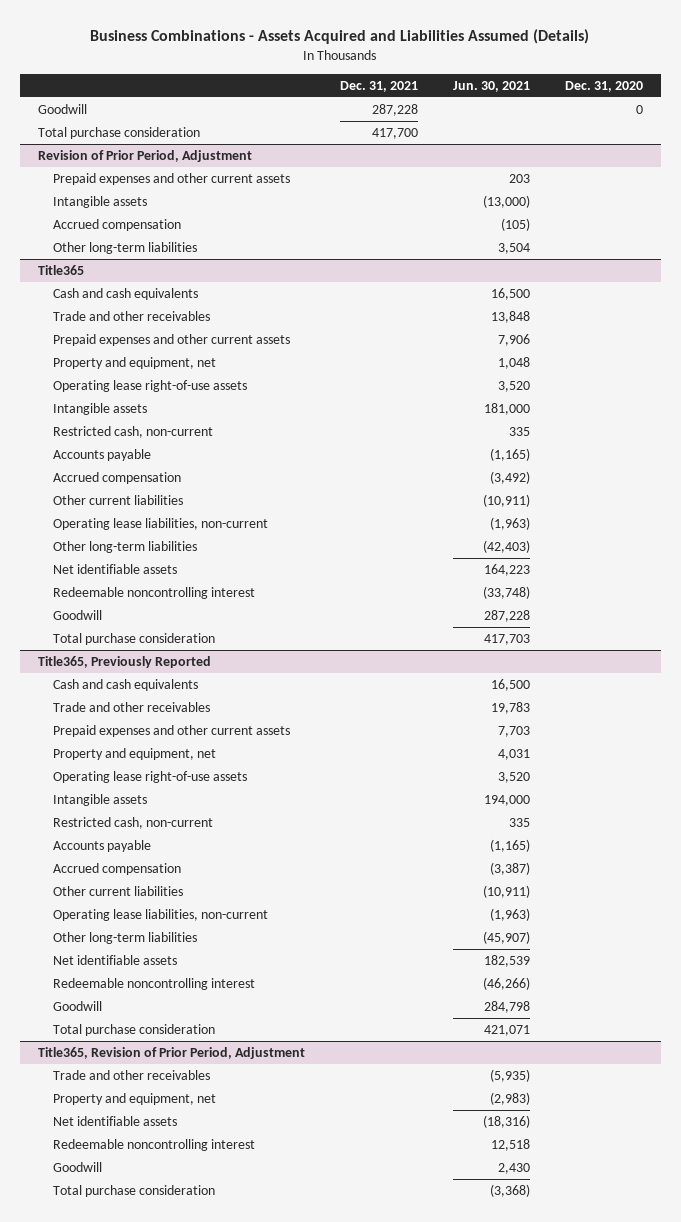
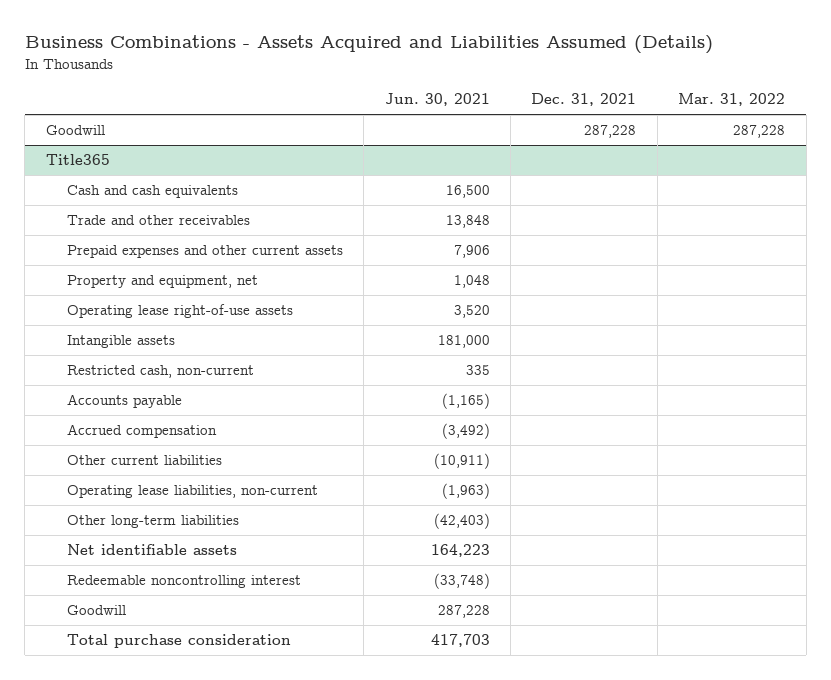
- | Dec. 31, 2021 | Jun. 30, 2021 | Dec. 31, 2020
+ | Jun. 30, 2021 | Dec. 31, 2021 | Mar. 31, 2022
- Total purchase consideration | 417,700 | |
- Revision of Prior Period, Adjustment
- Prepaid expenses and other current assets | | 203 |
- Intangible assets | | (13,000) |
- Accrued compensation | | (105) |
- Other long-term liabilities | | 3,504 |
- Title365, Previously Reported
- Cash and cash equivalents | | 16,500 |
- Trade and other receivables | | 19,783 |
- Prepaid expenses and other current assets | | 7,703 |
- Property and equipment, net | | 4,031 |
- Operating lease right-of-use assets | | 3,520 |
- Intangible assets | | 194,000 |
- Restricted cash, non-current | | 335 |
- Accounts payable | | (1,165) |
- Accrued compensation | | (3,387) |
- Other current liabilities | | (10,911) |
- Operating lease liabilities, non-current | | (1,963) |
- Other long-term liabilities | | (45,907) |
- Net identifiable assets | | 182,539 |
- Redeemable noncontrolling interest | | (46,266) |
- Goodwill | | 284,798 |
- Total purchase consideration | | 421,071 |
- Title365, Revision of Prior Period, Adjustment
- Trade and other receivables | | (5,935) |
- Property and equipment, net | | (2,983) |
- Net identifiable assets | | (18,316) |
- Redeemable noncontrolling interest | | 12,518 |
- Goodwill | | 2,430 |
- Total purchase consideration | | (3,368) |

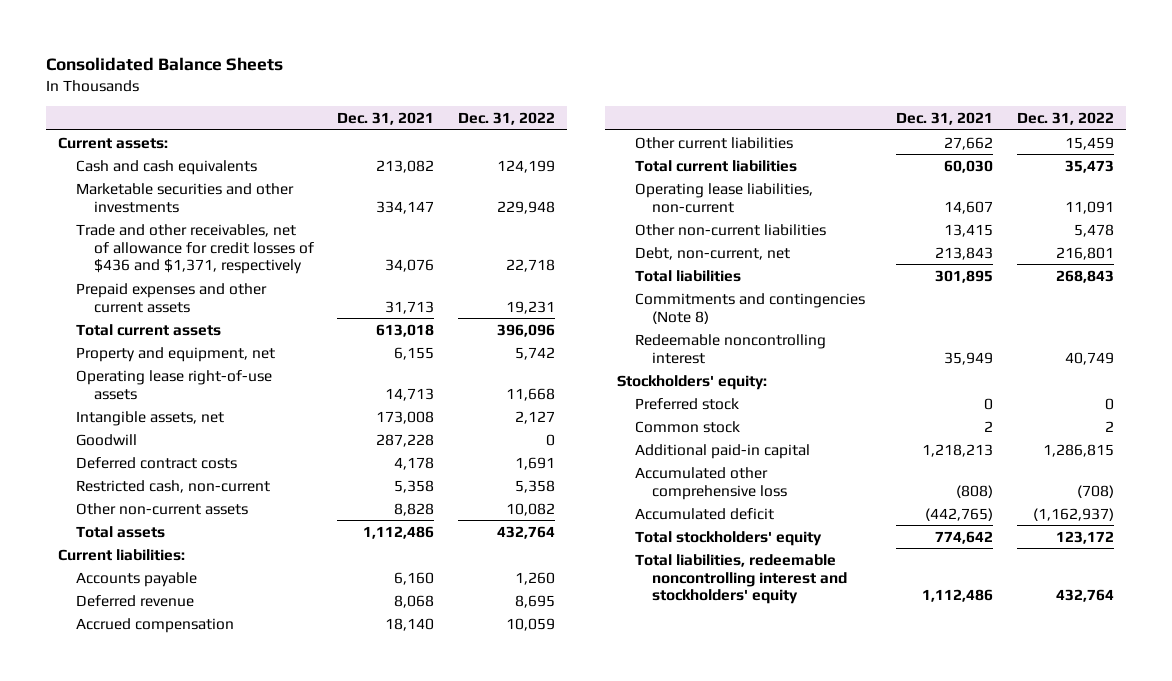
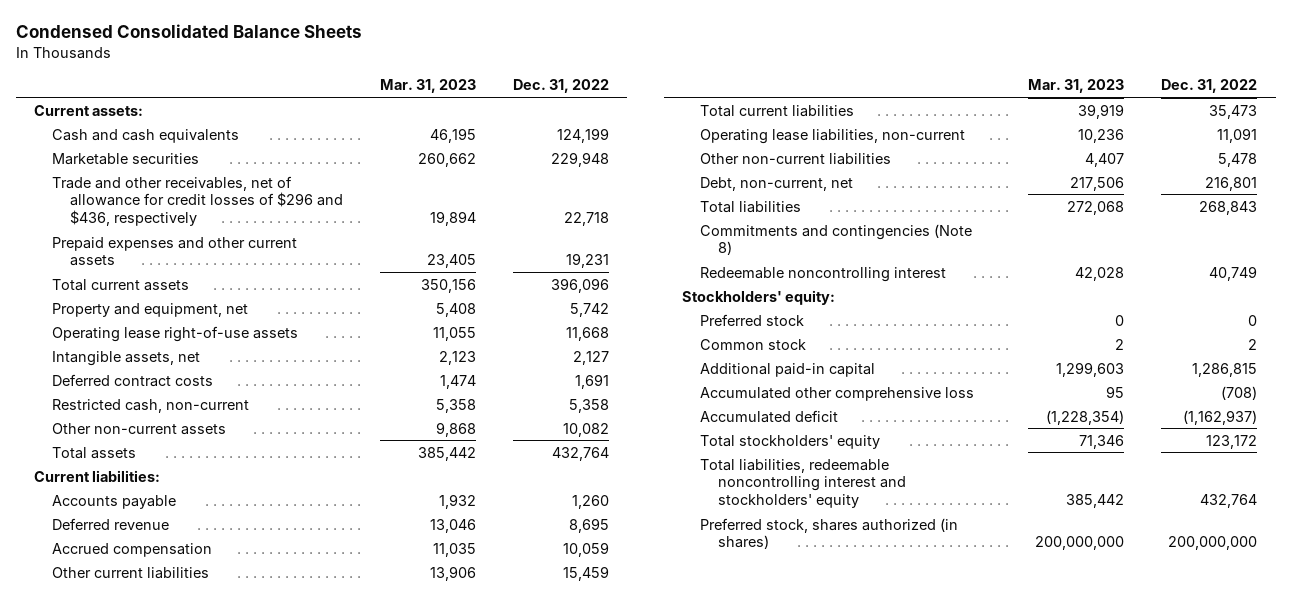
- Consolidated Balance Sheets
+ Condensed Consolidated Balance Sheets
- | Dec. 31, 2021 | Dec. 31, 2022
+ | Mar. 31, 2023 | Dec. 31, 2022
- Marketable securities and other investments | 334,147 | 229,948
- Trade and other receivables, net of allowance for credit losses of $436 and $1,371, respectively | 34,076 | 22,718
+ Marketable securities | 260,662 | 229,948
+ Trade and other receivables, net of allowance for credit losses of $296 and $436, respectively | 19,894 | 22,718
- Goodwill | 287,228 | 0
+ Preferred stock, shares authorized (in shares) | 200,000,000 | 200,000,000

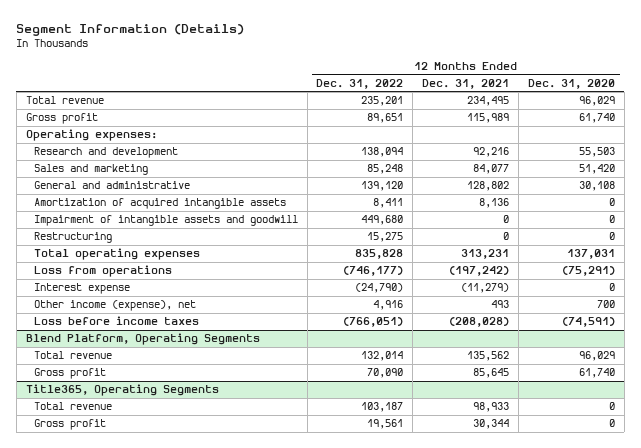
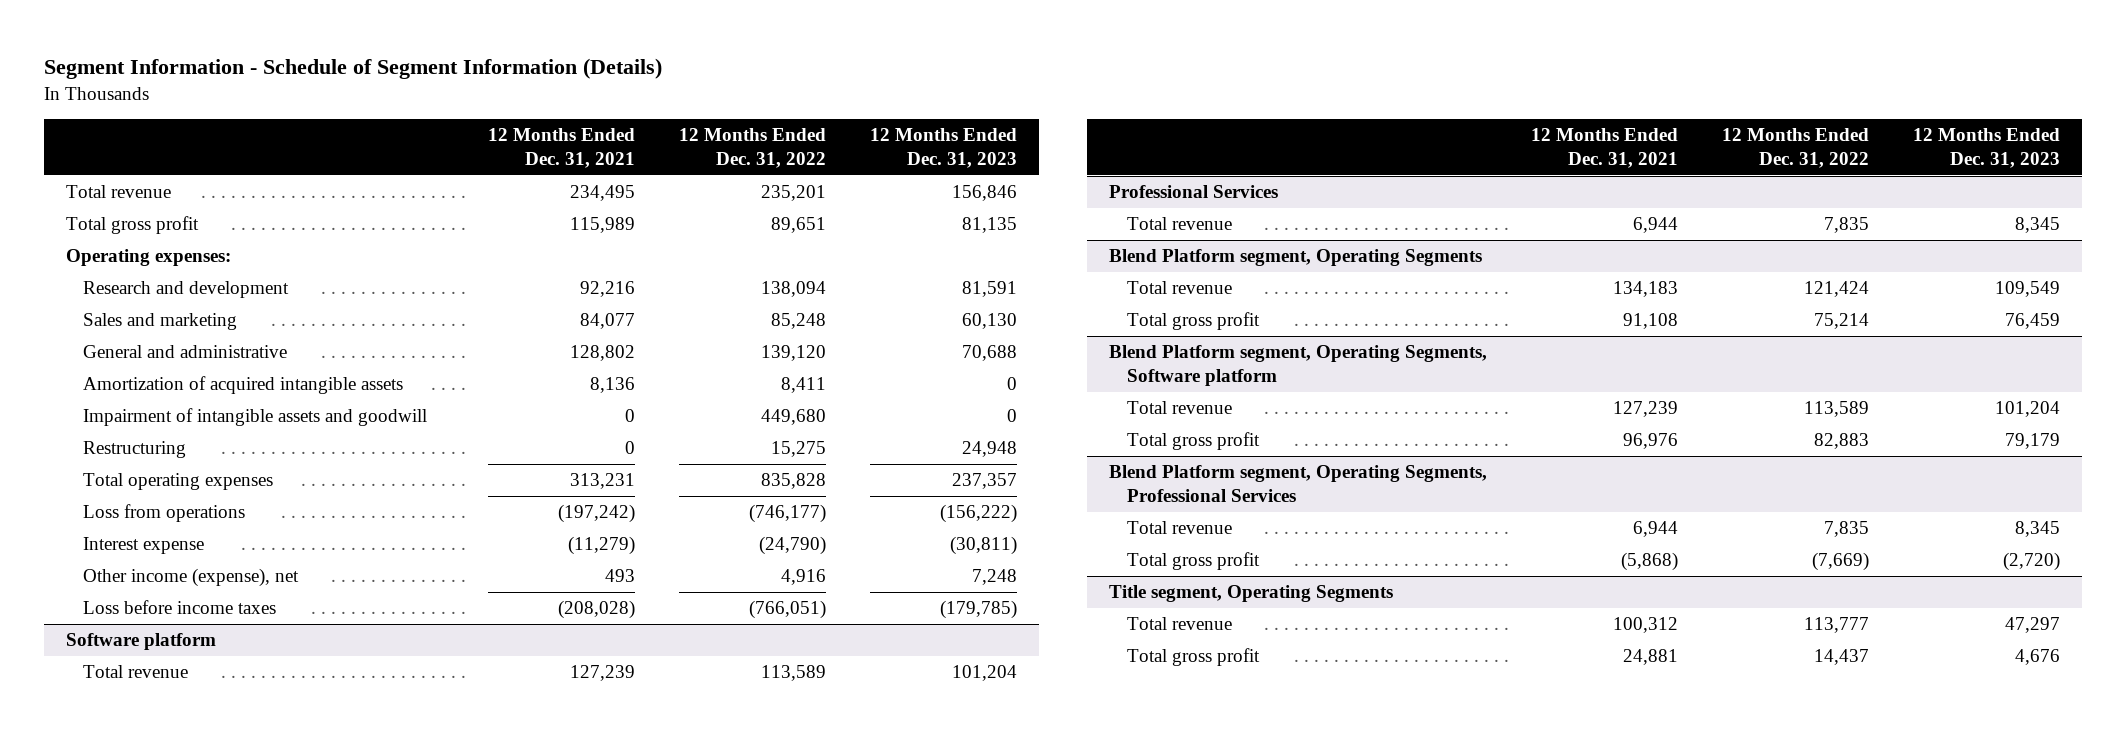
- Segment Information (Details)
+ Segment Information - Schedule of Segment Information (Details)
- | 12 Months Ended Dec. 31, 2022 | 12 Months Ended Dec. 31, 2021 | 12 Months Ended Dec. 31, 2020
+ | 12 Months Ended Dec. 31, 2021 | 12 Months Ended Dec. 31, 2022 | 12 Months Ended Dec. 31, 2023
- Gross profit | 89,651 | 115,989 | 61,740
+ Total gross profit | 115,989 | 89,651 | 81,135
- Blend Platform, Operating Segments
- Total revenue | 132,014 | 135,562 | 96,029
- Gross profit | 70,090 | 85,645 | 61,740
- Title365, Operating Segments
- Total revenue | 103,187 | 98,933 | 0
- Gross profit | 19,561 | 30,344 | 0
+ Software platform
+ Total revenue | 127,239 | 113,589 | 101,204
+ Professional Services
+ Total revenue | 6,944 | 7,835 | 8,345
+ Blend Platform segment, Operating Segments
+ Total revenue | 134,183 | 121,424 | 109,549
+ Total gross profit | 91,108 | 75,214 | 76,459
+ Blend Platform segment, Operating Segments, Software platform
+ Total revenue | 127,239 | 113,589 | 101,204
+ Total gross profit | 96,976 | 82,883 | 79,179
+ Blend Platform segment, Operating Segments, Professional Services
+ Total revenue | 6,944 | 7,835 | 8,345
+ Total gross profit | (5,868) | (7,669) | (2,720)
+ Title segment, Operating Segments
+ Total revenue | 100,312 | 113,777 | 47,297
+ Total gross profit | 24,881 | 14,437 | 4,676

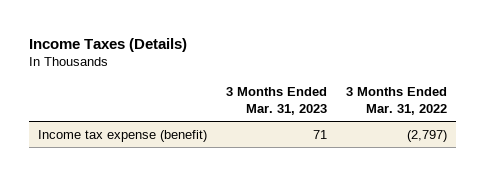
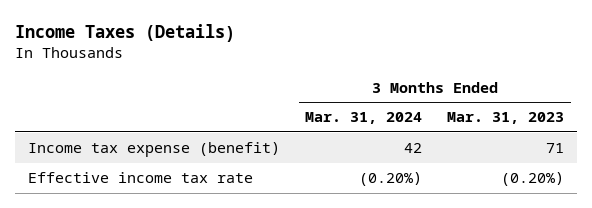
- | 3 Months Ended Mar. 31, 2023 | 3 Months Ended Mar. 31, 2022
+ | 3 Months Ended Mar. 31, 2024 | 3 Months Ended Mar. 31, 2023
+ Effective income tax rate | (0.20%) | (0.20%)

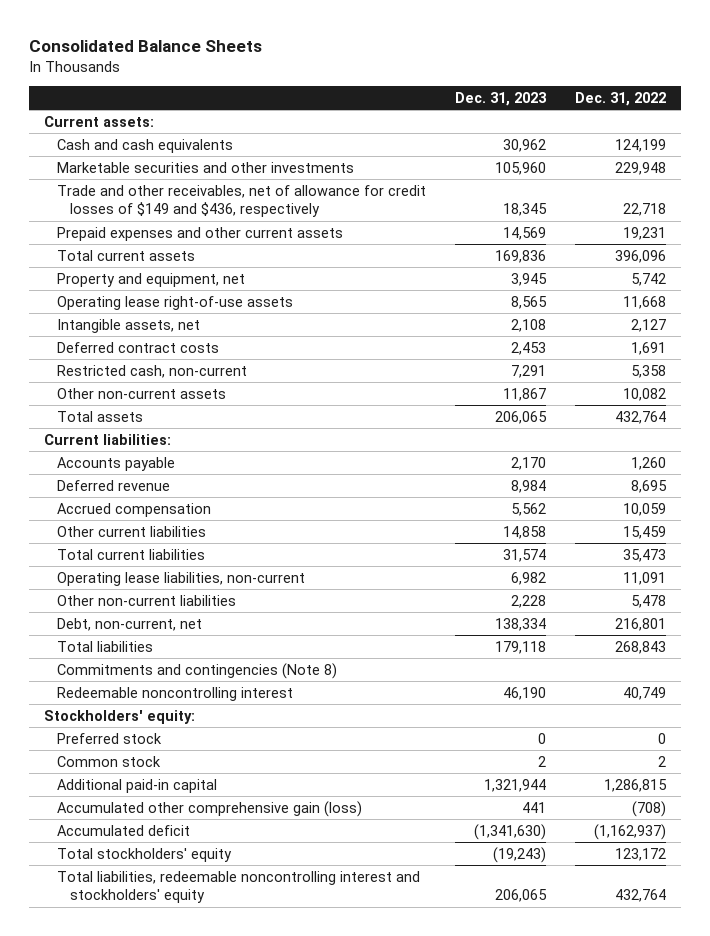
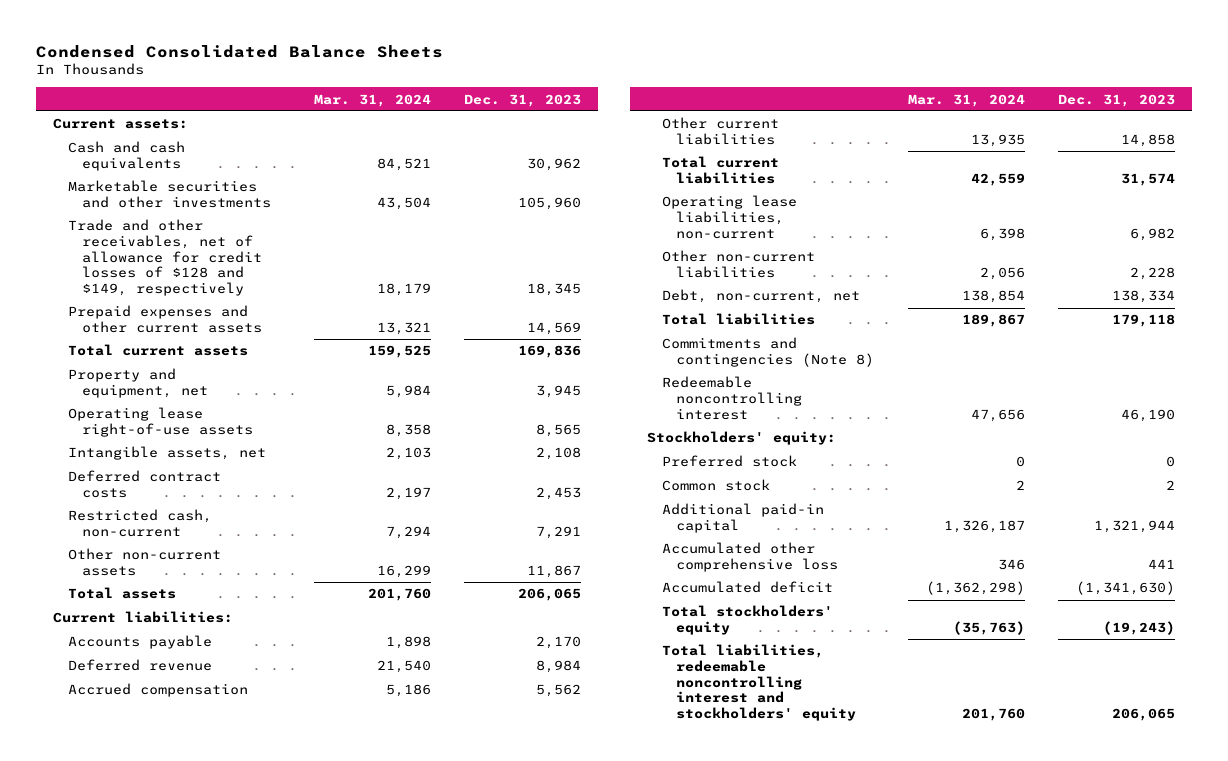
- Consolidated Balance Sheets
+ Condensed Consolidated Balance Sheets
- | Dec. 31, 2023 | Dec. 31, 2022
+ | Mar. 31, 2024 | Dec. 31, 2023
- Trade and other receivables, net of allowance for credit losses of $149 and $436, respectively | 18,345 | 22,718
+ Trade and other receivables, net of allowance for credit losses of $128 and $149, respectively | 18,179 | 18,345
- Accumulated other comprehensive gain (loss) | 441 | (708)
+ Accumulated other comprehensive loss | 346 | 441

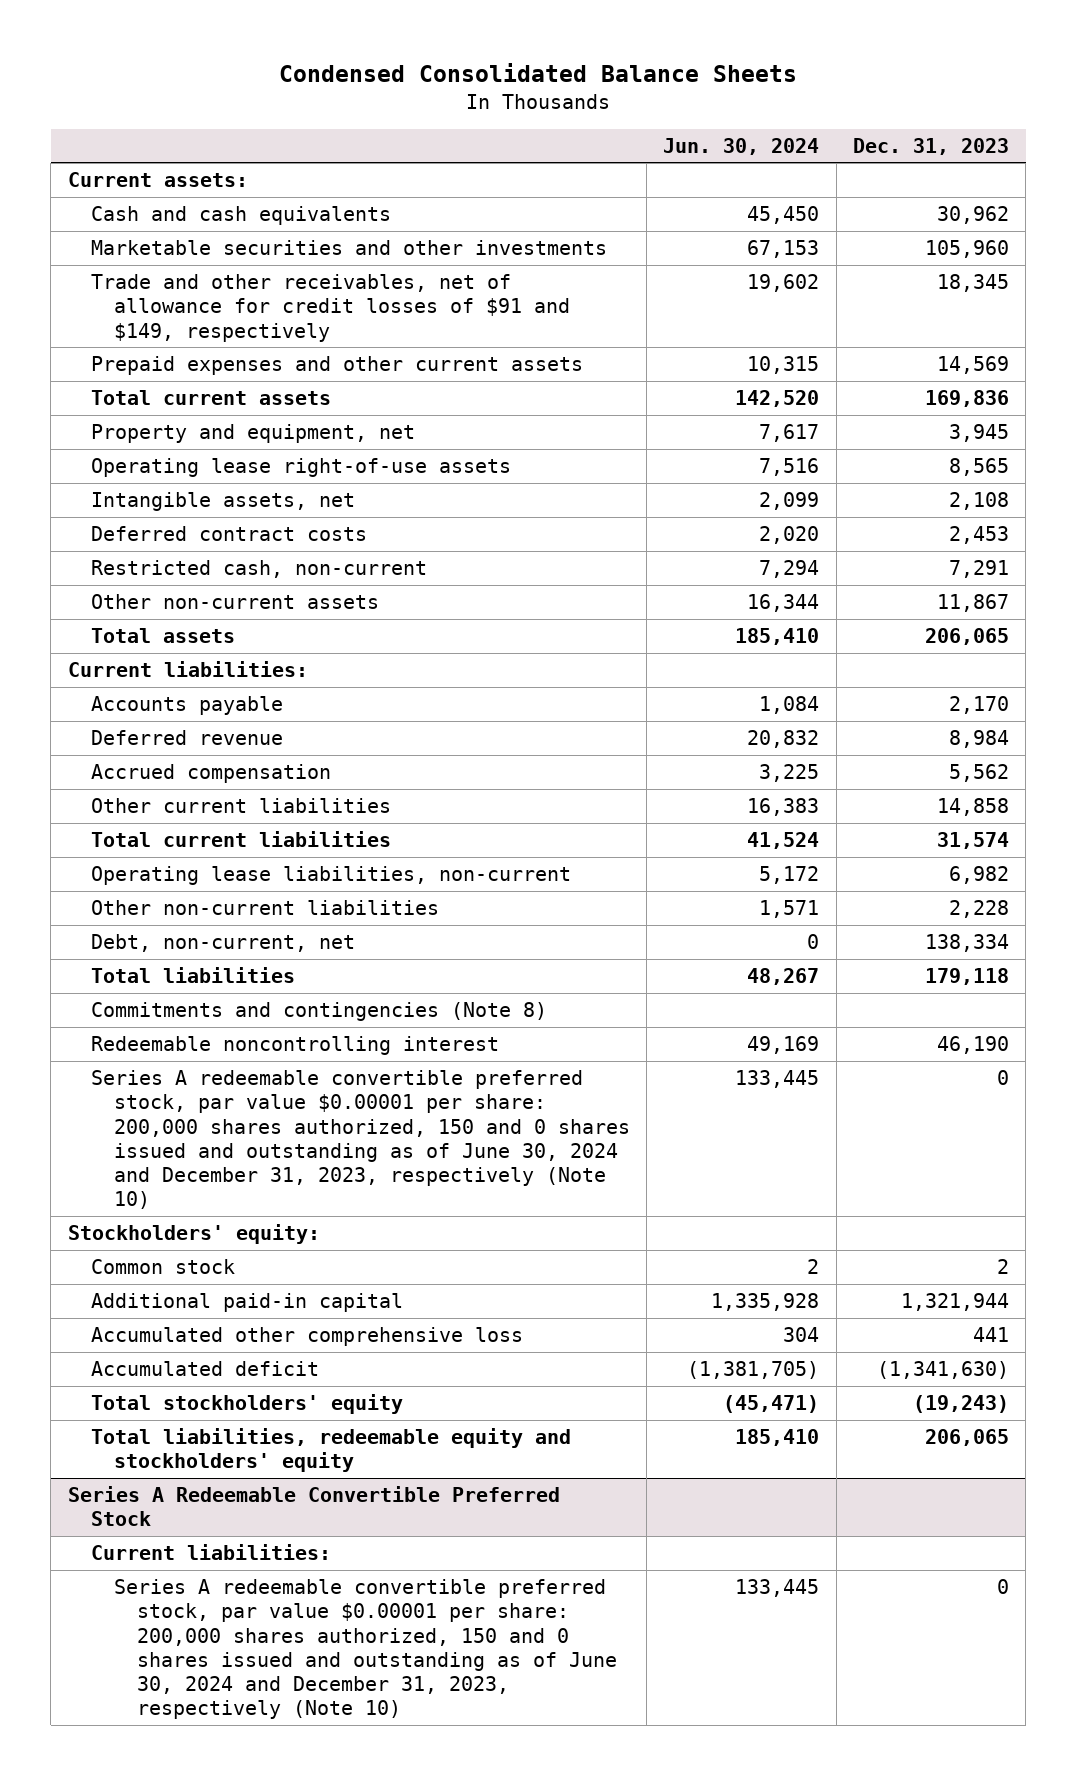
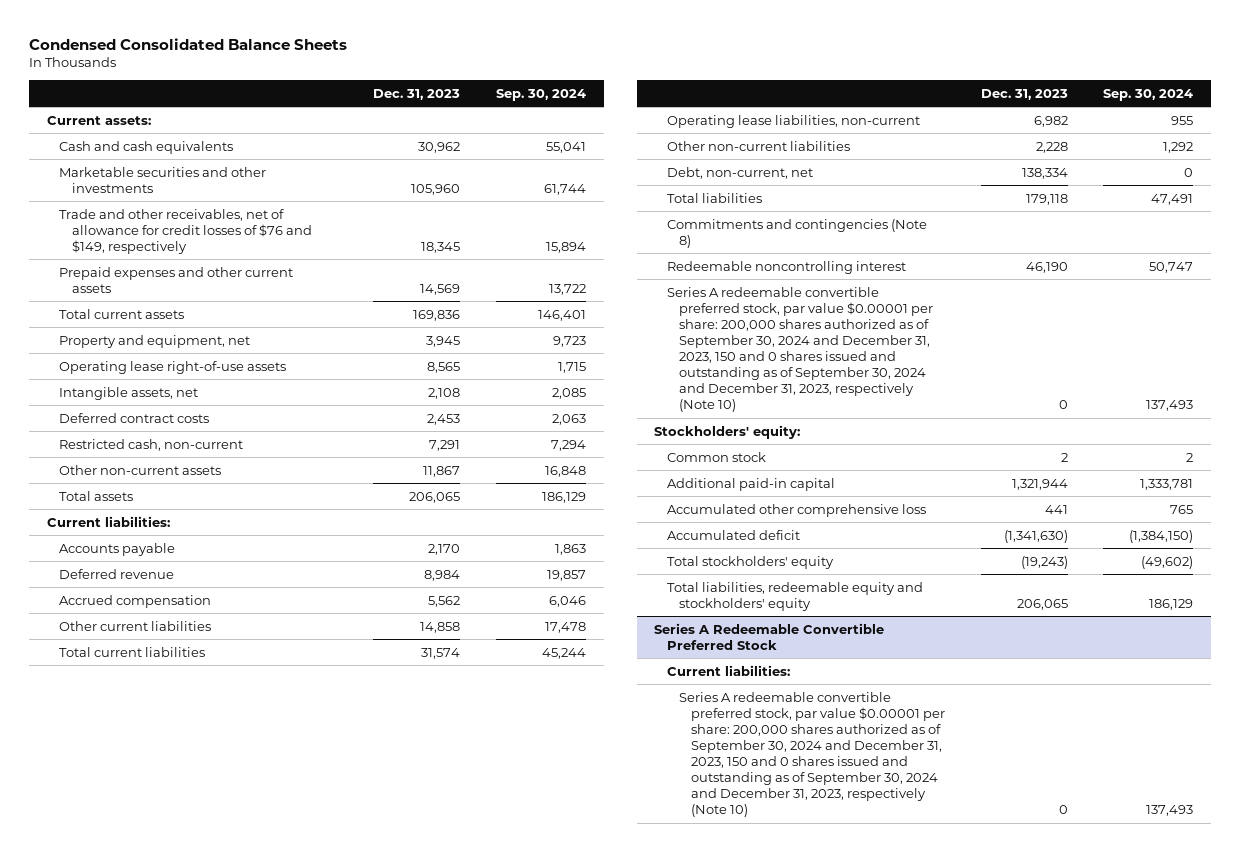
- | Jun. 30, 2024 | Dec. 31, 2023
+ | Dec. 31, 2023 | Sep. 30, 2024
- Trade and other receivables, net of allowance for credit losses of $91 and $149, respectively | 19,602 | 18,345
+ Trade and other receivables, net of allowance for credit losses of $76 and $149, respectively | 18,345 | 15,894
- Series A redeemable convertible preferred stock, par value $0.00001 per share: 200,000 shares authorized, 150 and 0 shares issued and outstanding as of June 30, 2024 and December 31, 2023, respectively (Note 10) | 133,445 | 0
+ Series A redeemable convertible preferred stock, par value $0.00001 per share: 200,000 shares authorized as of September 30, 2024 and December 31, 2023, 150 and 0 shares issued and outstanding as of September 30, 2024 and December 31, 2023, respectively (Note 10) | 0 | 137,493
@ Series A Redeemable Convertible Preferred Stock
- Series A redeemable convertible preferred stock, par value $0.00001 per share: 200,000 shares authorized, 150 and 0 shares issued and outstanding as of June 30, 2024 and December 31, 2023, respectively (Note 10) | 133,445 | 0
+ Series A redeemable convertible preferred stock, par value $0.00001 per share: 200,000 shares authorized as of September 30, 2024 and December 31, 2023, 150 and 0 shares issued and outstanding as of September 30, 2024 and December 31, 2023, respectively (Note 10) | 0 | 137,493

